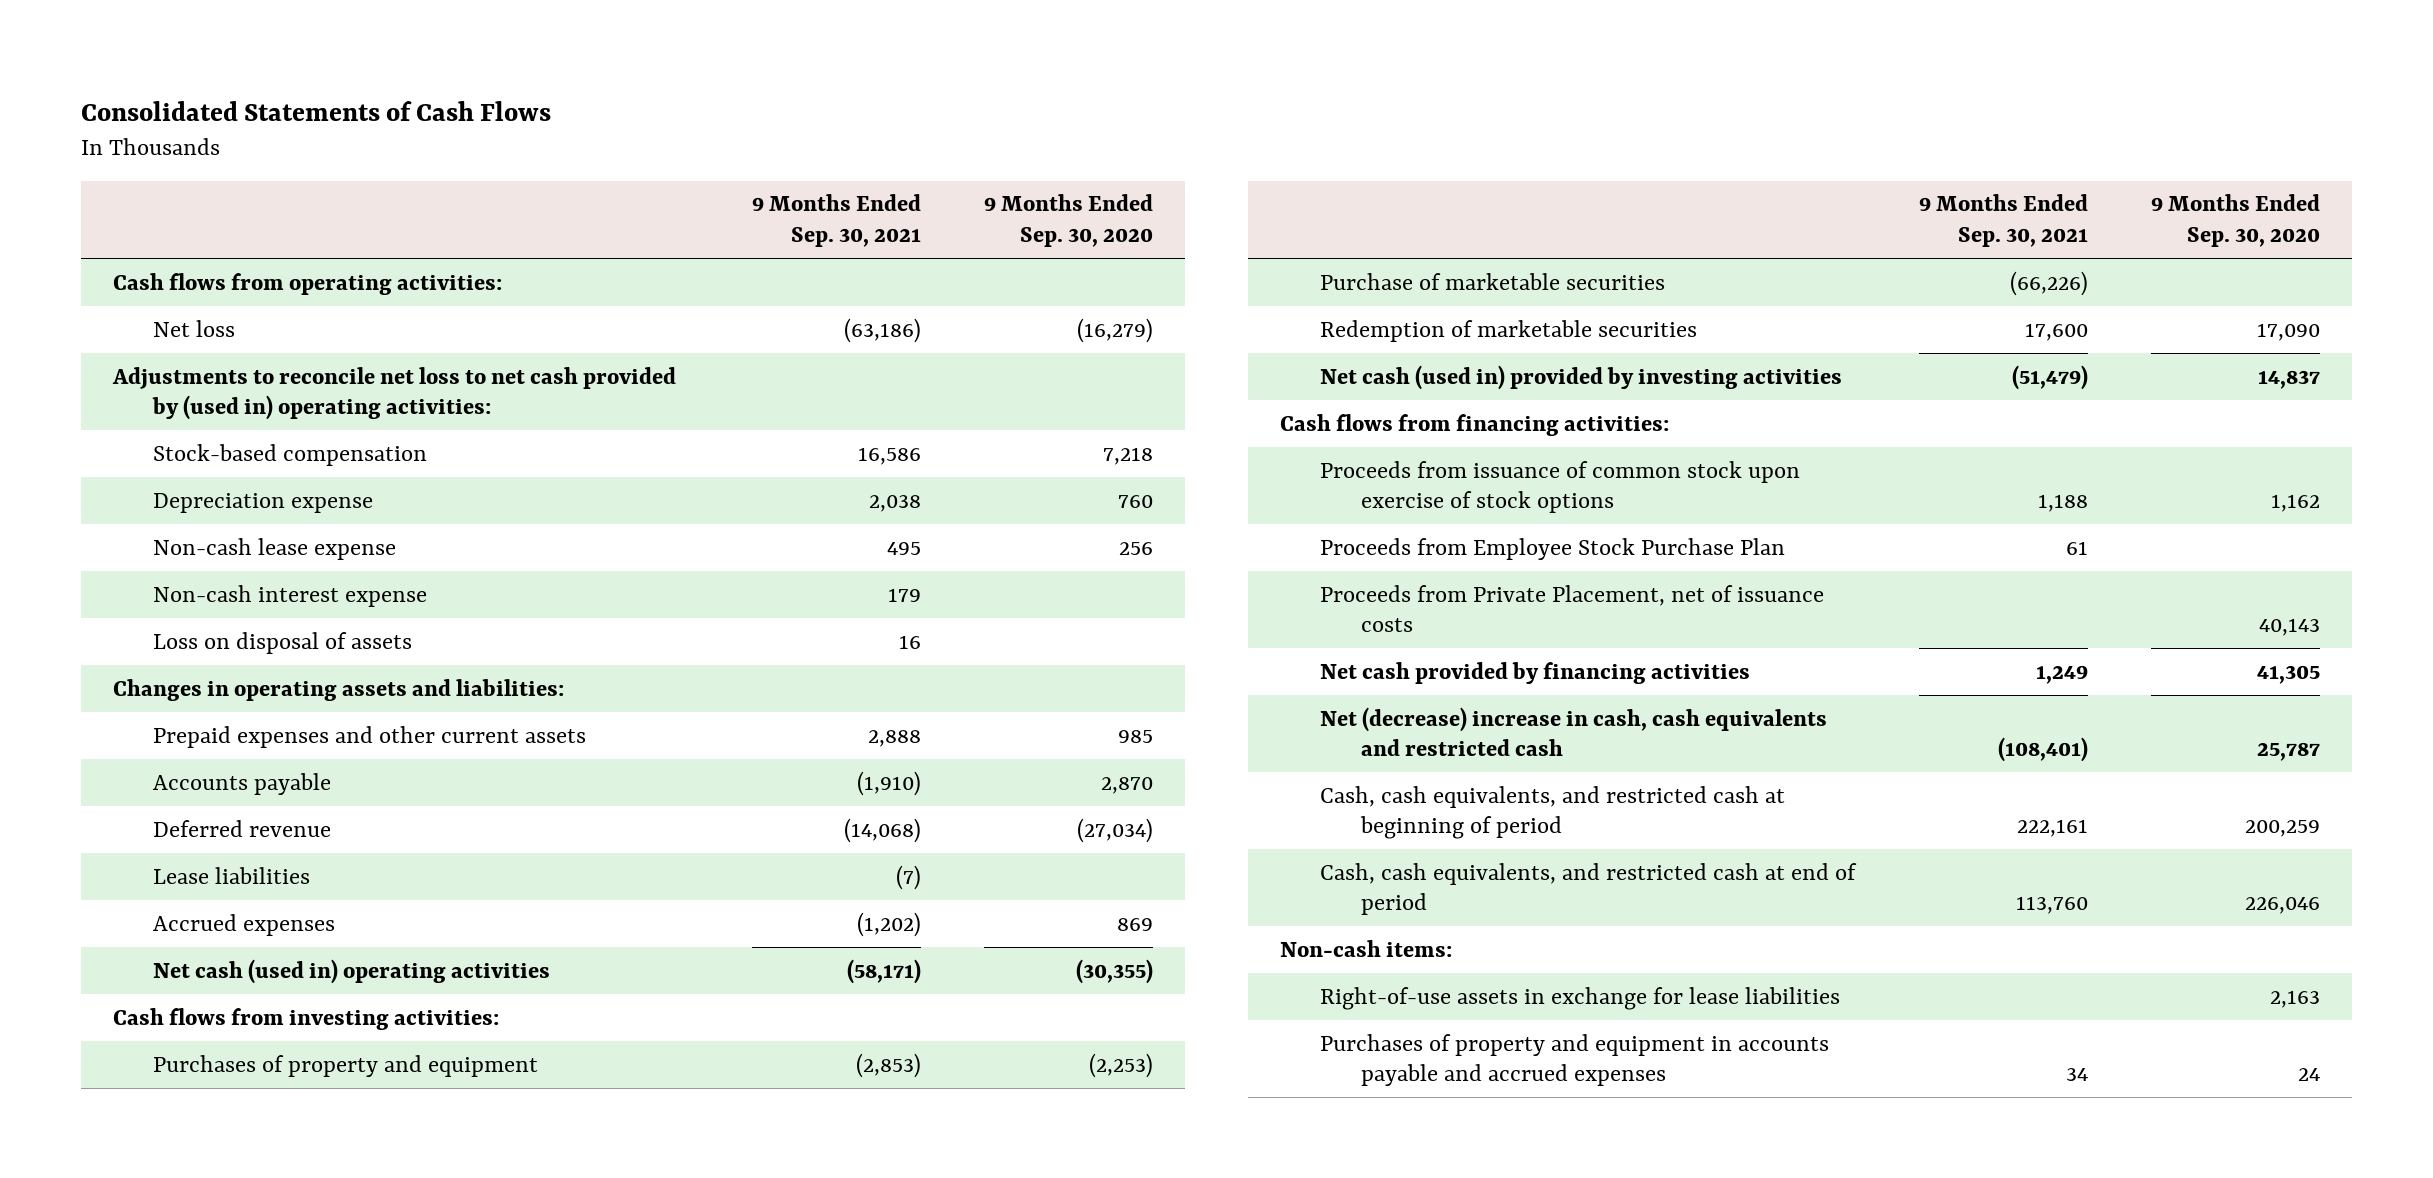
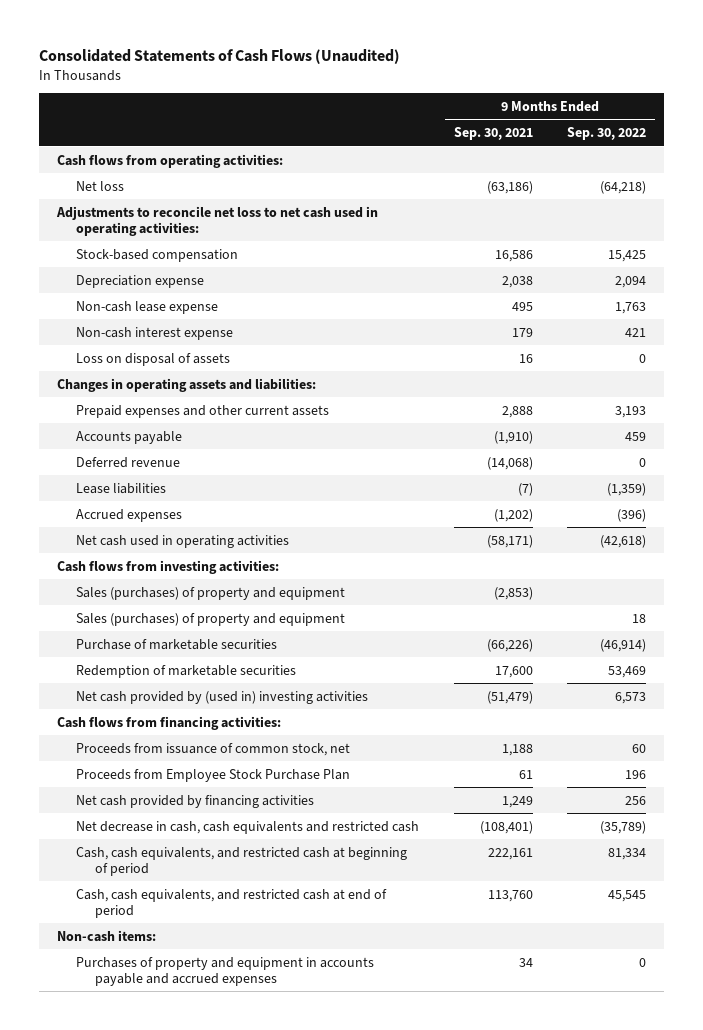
- Consolidated Statements of Cash Flows
+ Consolidated Statements of Cash Flows (Unaudited)
- | 9 Months Ended Sep. 30, 2021 | 9 Months Ended Sep. 30, 2020
+ | 9 Months Ended Sep. 30, 2021 | 9 Months Ended Sep. 30, 2022
- Adjustments to reconcile net loss to net cash provided by (used in) operating activities:
+ Adjustments to reconcile net loss to net cash used in operating activities:
- Net cash (used in) operating activities | (58,171) | (30,355)
+ Net cash used in operating activities | (58,171) | (42,618)
- Purchases of property and equipment | (2,853) | (2,253)
+ Sales (purchases) of property and equipment | (2,853) |
+ Sales (purchases) of property and equipment | | 18
- Net cash (used in) provided by investing activities | (51,479) | 14,837
+ Net cash provided by (used in) investing activities | (51,479) | 6,573
- Proceeds from issuance of common stock upon exercise of stock options | 1,188 | 1,162
+ Proceeds from issuance of common stock, net | 1,188 | 60
- Proceeds from Private Placement, net of issuance costs | | 40,143
- Net (decrease) increase in cash, cash equivalents and restricted cash | (108,401) | 25,787
+ Net decrease in cash, cash equivalents and restricted cash | (108,401) | (35,789)
- Right-of-use assets in exchange for lease liabilities | | 2,163

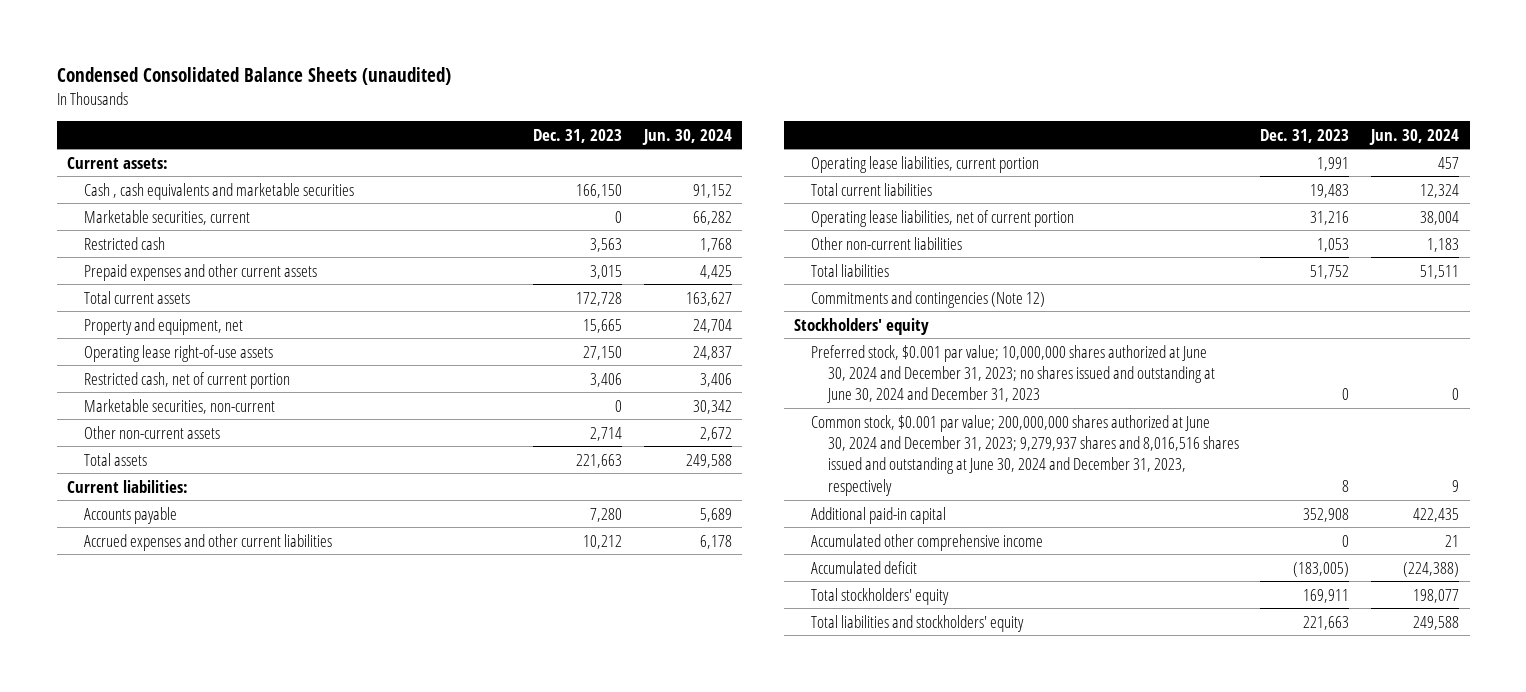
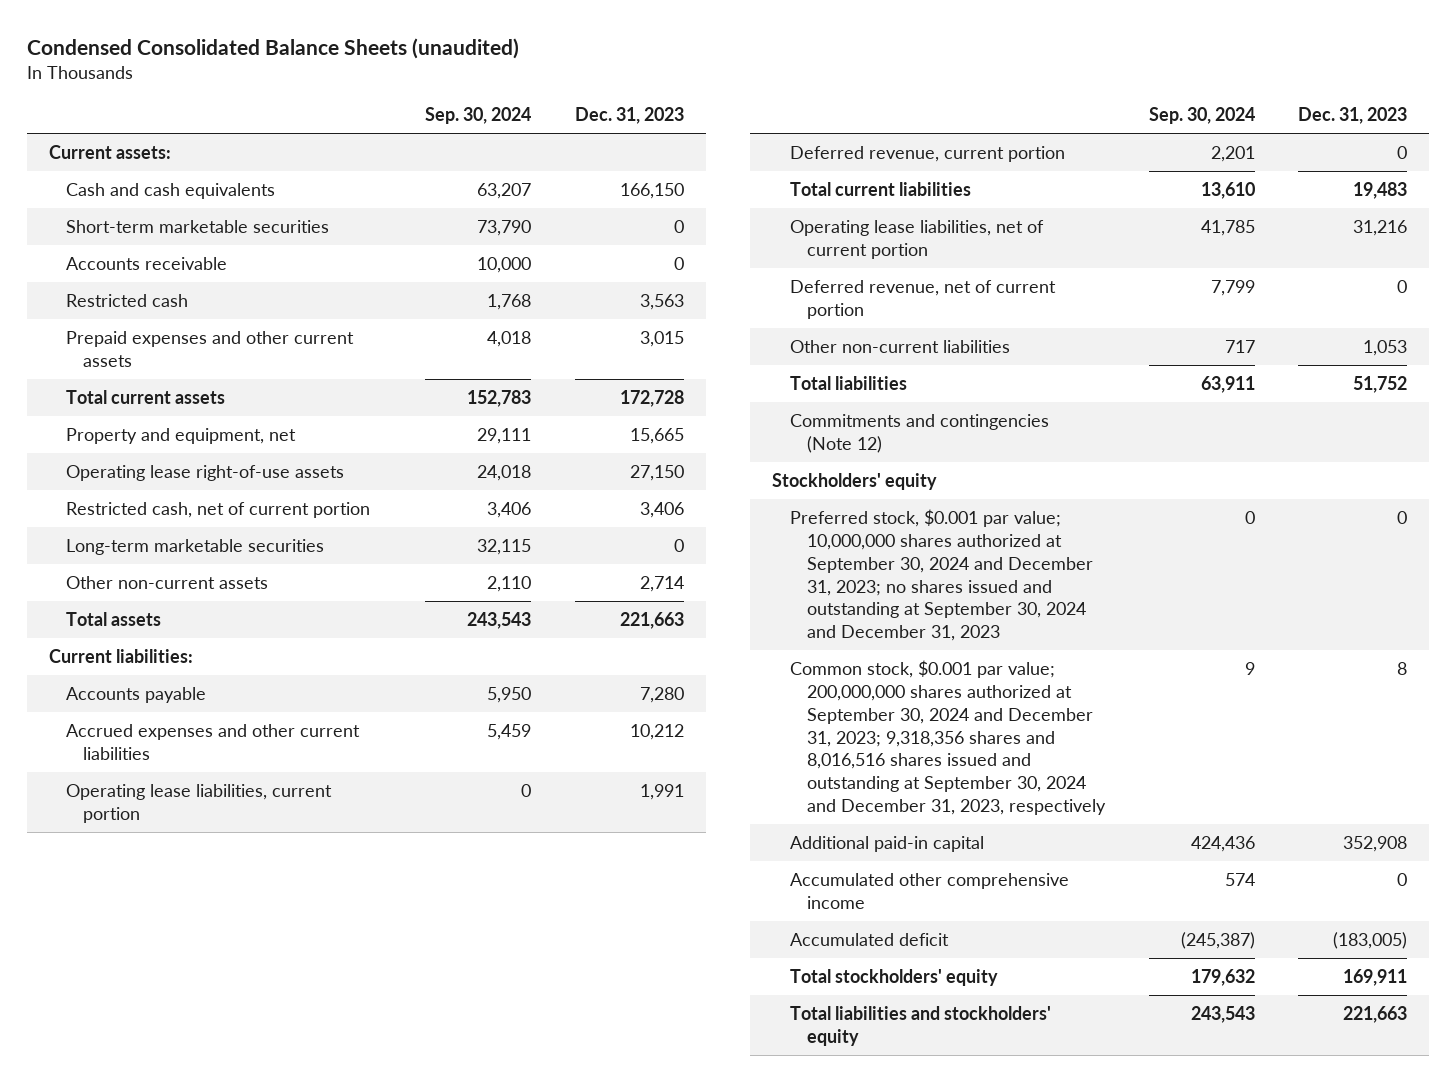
- | Dec. 31, 2023 | Jun. 30, 2024
+ | Sep. 30, 2024 | Dec. 31, 2023
- Cash , cash equivalents and marketable securities | 166,150 | 91,152
- Marketable securities, current | 0 | 66,282
+ Cash and cash equivalents | 63,207 | 166,150
+ Short-term marketable securities | 73,790 | 0
+ Accounts receivable | 10,000 | 0
- Marketable securities, non-current | 0 | 30,342
+ Long-term marketable securities | 32,115 | 0
+ Deferred revenue, current portion | 2,201 | 0
+ Deferred revenue, net of current portion | 7,799 | 0
- Preferred stock, $0.001 par value; 10,000,000 shares authorized at June 30, 2024 and December 31, 2023; no shares issued and outstanding at June 30, 2024 and December 31, 2023 | 0 | 0
- Common stock, $0.001 par value; 200,000,000 shares authorized at June 30, 2024 and December 31, 2023; 9,279,937 shares and 8,016,516 shares issued and outstanding at June 30, 2024 and December 31, 2023, respectively | 8 | 9
+ Preferred stock, $0.001 par value; 10,000,000 shares authorized at September 30, 2024 and December 31, 2023; no shares issued and outstanding at September 30, 2024 and December 31, 2023 | 0 | 0
+ Common stock, $0.001 par value; 200,000,000 shares authorized at September 30, 2024 and December 31, 2023; 9,318,356 shares and 8,016,516 shares issued and outstanding at September 30, 2024 and December 31, 2023, respectively | 9 | 8

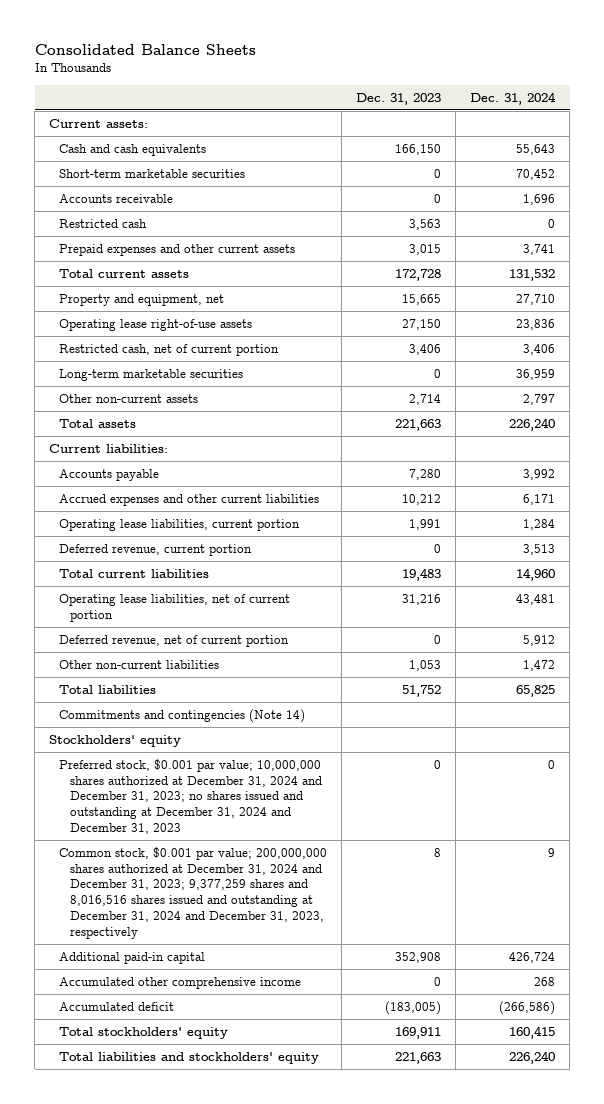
- Condensed Consolidated Balance Sheets (unaudited)
+ Consolidated Balance Sheets
- | Sep. 30, 2024 | Dec. 31, 2023
+ | Dec. 31, 2023 | Dec. 31, 2024
- Commitments and contingencies (Note 12)
+ Commitments and contingencies (Note 14)
- Preferred stock, $0.001 par value; 10,000,000 shares authorized at September 30, 2024 and December 31, 2023; no shares issued and outstanding at September 30, 2024 and December 31, 2023 | 0 | 0
- Common stock, $0.001 par value; 200,000,000 shares authorized at September 30, 2024 and December 31, 2023; 9,318,356 shares and 8,016,516 shares issued and outstanding at September 30, 2024 and December 31, 2023, respectively | 9 | 8
+ Preferred stock, $0.001 par value; 10,000,000 shares authorized at December 31, 2024 and December 31, 2023; no shares issued and outstanding at December 31, 2024 and December 31, 2023 | 0 | 0
+ Common stock, $0.001 par value; 200,000,000 shares authorized at December 31, 2024 and December 31, 2023; 9,377,259 shares and 8,016,516 shares issued and outstanding at December 31, 2024 and December 31, 2023, respectively | 8 | 9

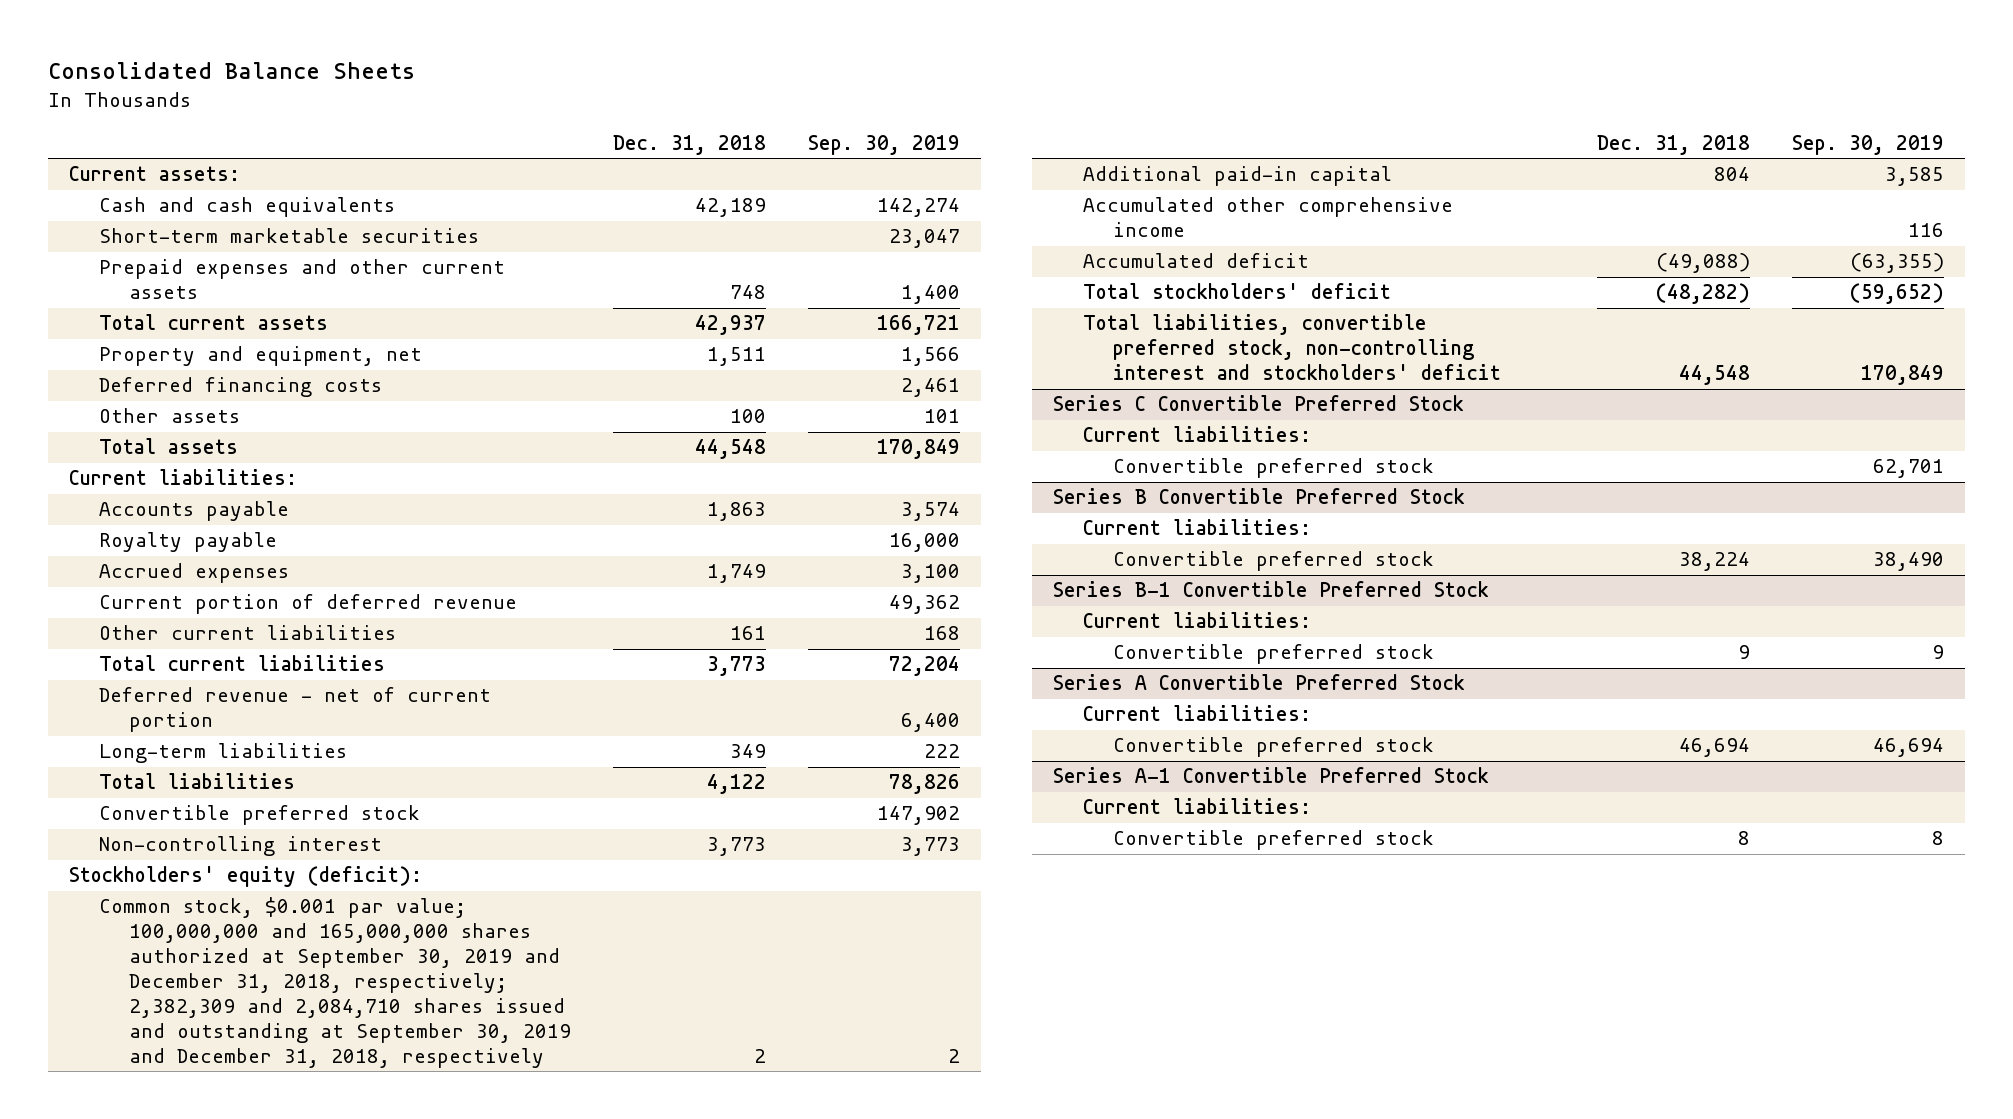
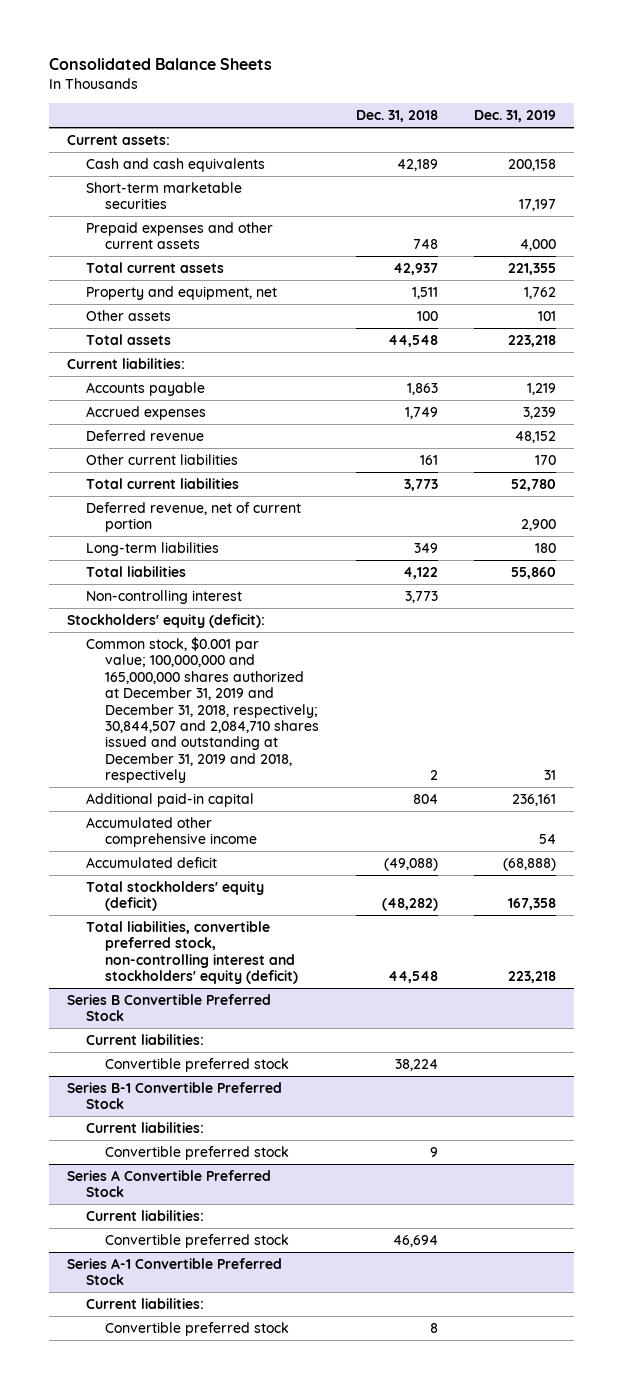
- | Dec. 31, 2018 | Sep. 30, 2019
+ | Dec. 31, 2018 | Dec. 31, 2019
- Deferred financing costs | | 2,461
- Royalty payable | | 16,000
- Current portion of deferred revenue | | 49,362
+ Deferred revenue | | 48,152
- Deferred revenue - net of current portion | | 6,400
+ Deferred revenue, net of current portion | | 2,900
- Convertible preferred stock | | 147,902
- Common stock, $0.001 par value; 100,000,000 and 165,000,000 shares authorized at September 30, 2019 and December 31, 2018, respectively; 2,382,309 and 2,084,710 shares issued and outstanding at September 30, 2019 and December 31, 2018, respectively | 2 | 2
+ Common stock, $0.001 par value; 100,000,000 and 165,000,000 shares authorized at December 31, 2019 and December 31, 2018, respectively; 30,844,507 and 2,084,710 shares issued and outstanding at December 31, 2019 and 2018, respectively | 2 | 31
- Total stockholders' deficit | (48,282) | (59,652)
- Total liabilities, convertible preferred stock, non-controlling interest and stockholders' deficit | 44,548 | 170,849
- Series C Convertible Preferred Stock
- Current liabilities:
- Convertible preferred stock | | 62,701
+ Total stockholders' equity (deficit) | (48,282) | 167,358
+ Total liabilities, convertible preferred stock, non-controlling interest and stockholders' equity (deficit) | 44,548 | 223,218

